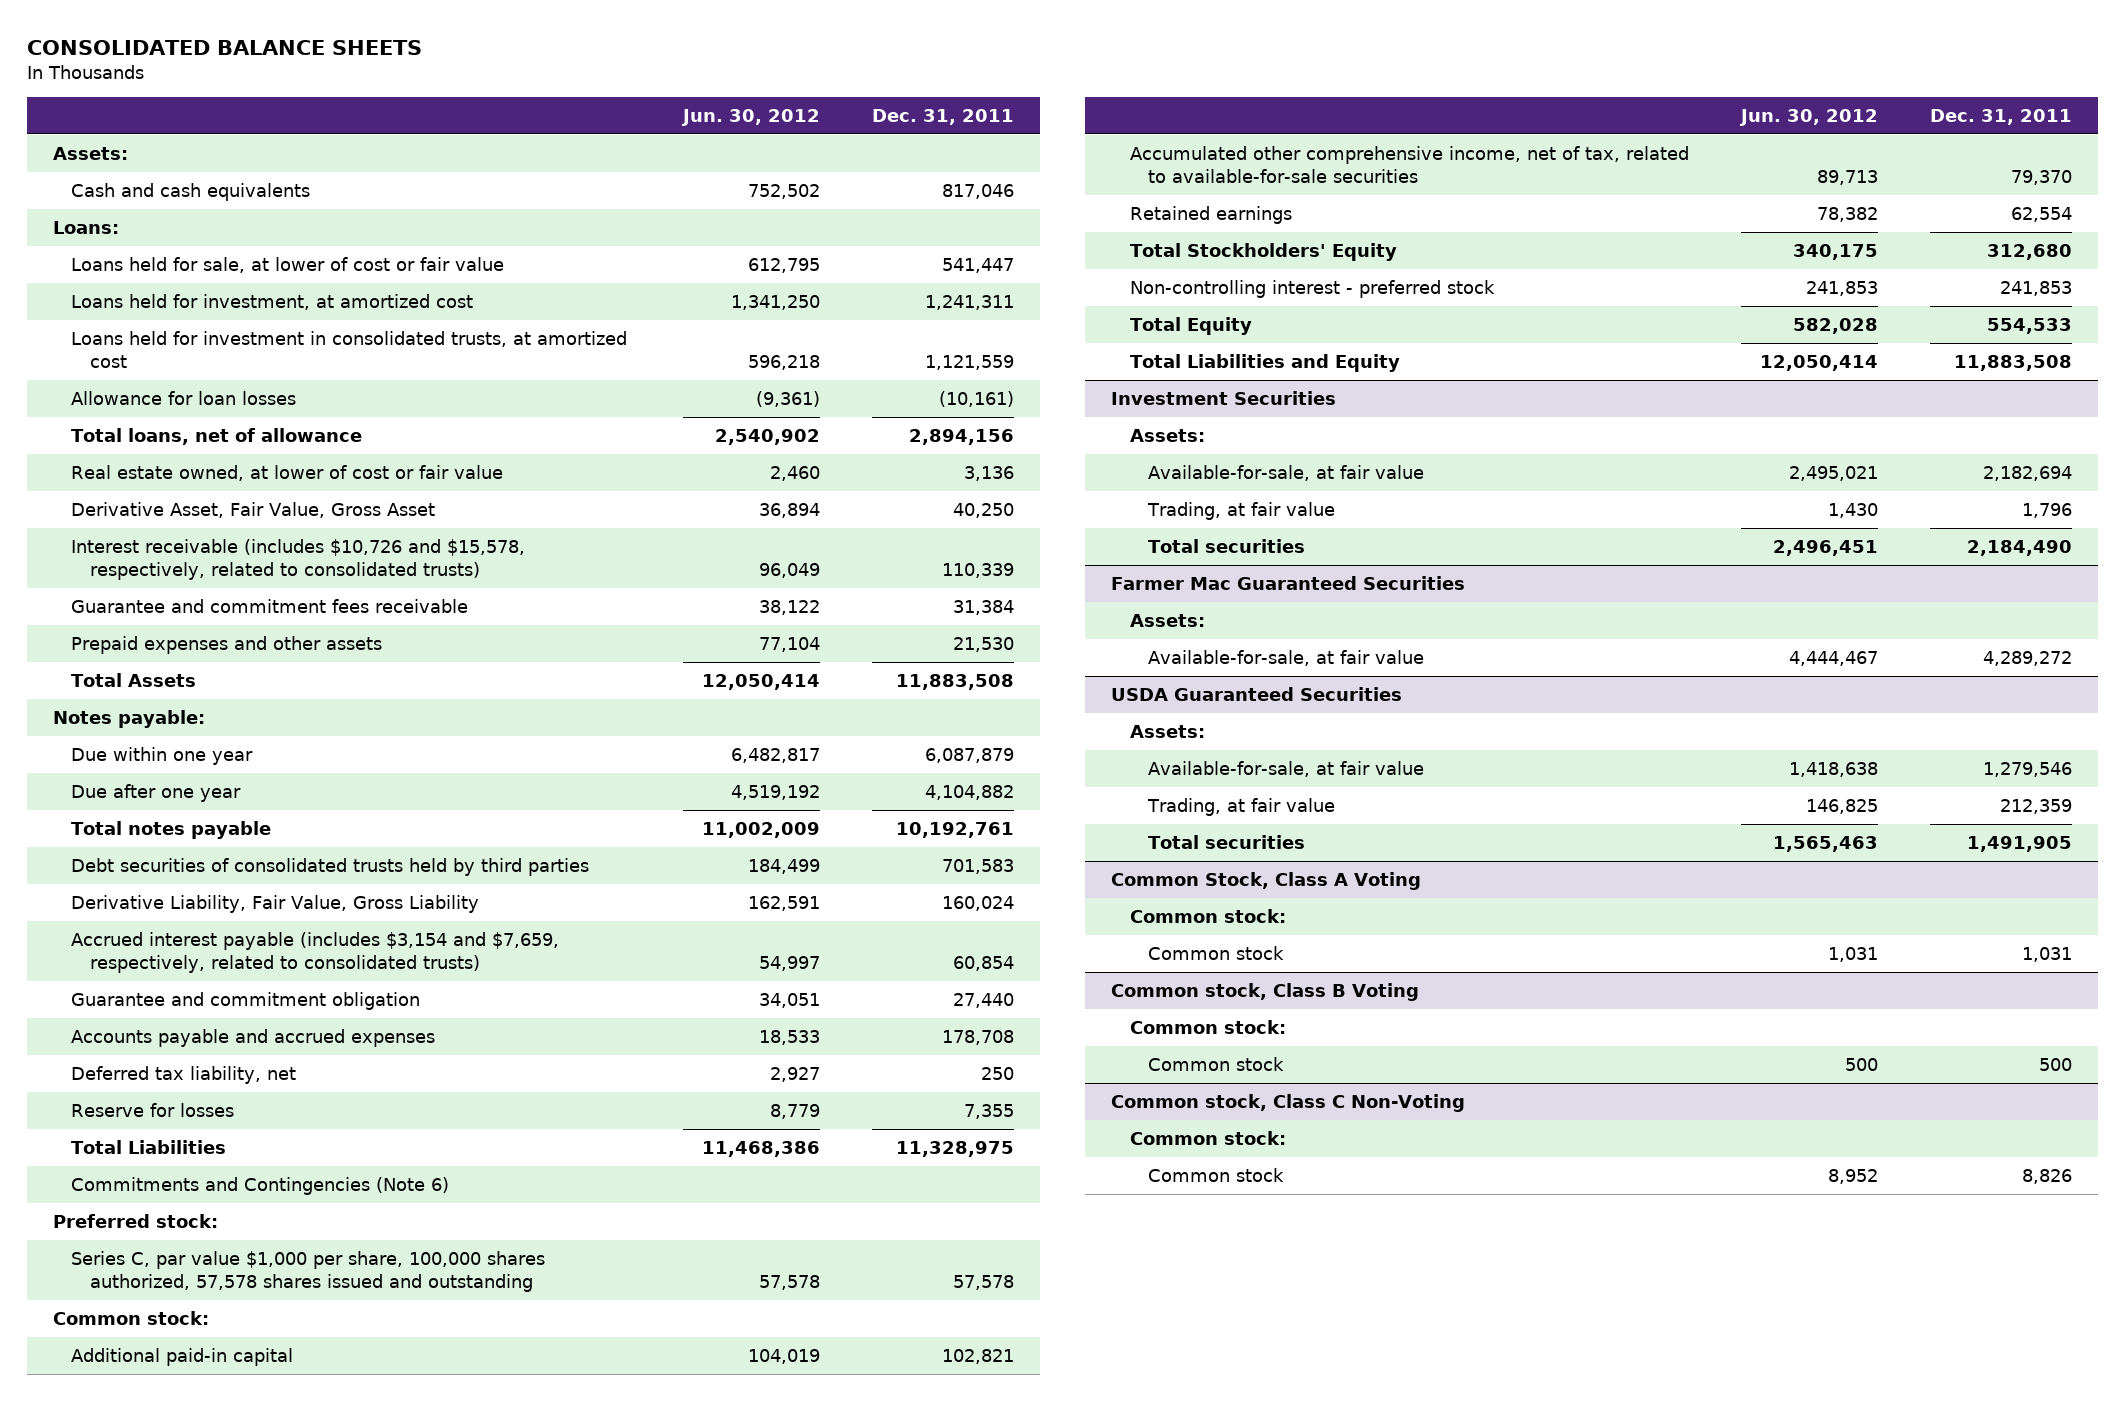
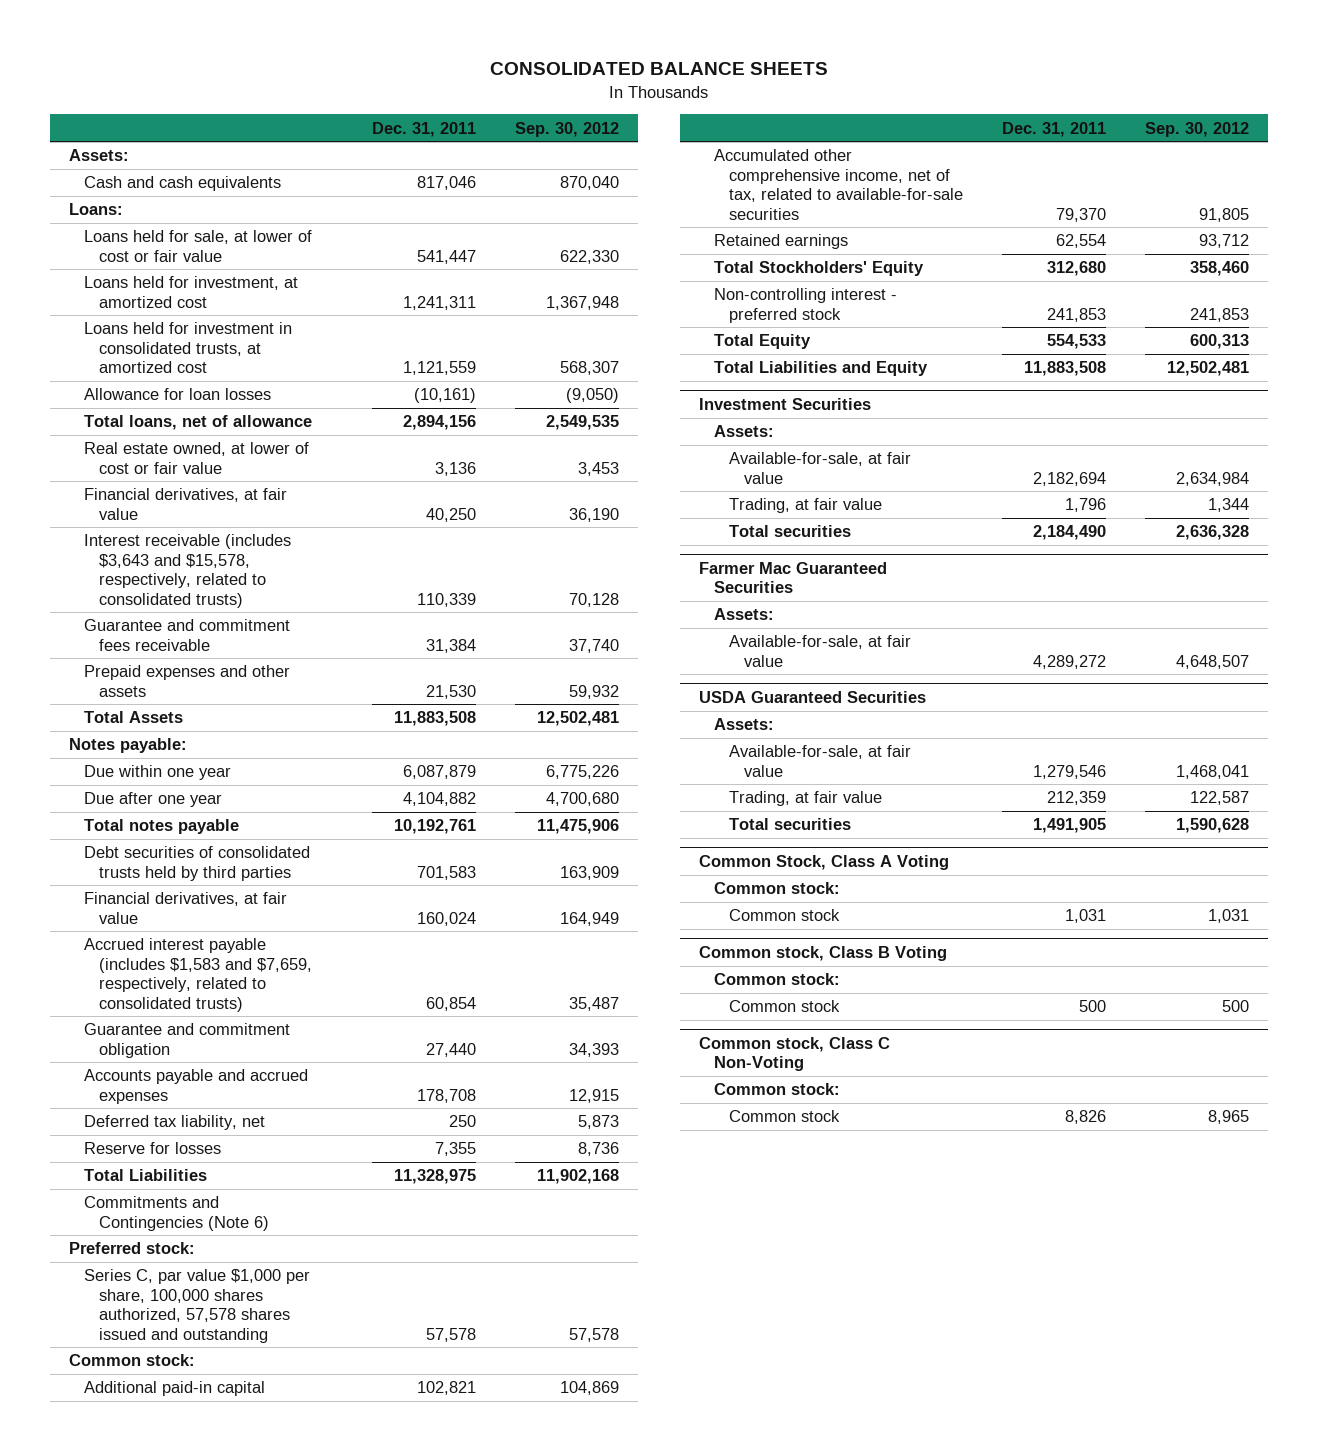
- | Jun. 30, 2012 | Dec. 31, 2011
+ | Dec. 31, 2011 | Sep. 30, 2012
- Derivative Asset, Fair Value, Gross Asset | 36,894 | 40,250
- Interest receivable (includes $10,726 and $15,578, respectively, related to consolidated trusts) | 96,049 | 110,339
+ Financial derivatives, at fair value | 40,250 | 36,190
+ Interest receivable (includes $3,643 and $15,578, respectively, related to consolidated trusts) | 110,339 | 70,128
- Derivative Liability, Fair Value, Gross Liability | 162,591 | 160,024
- Accrued interest payable (includes $3,154 and $7,659, respectively, related to consolidated trusts) | 54,997 | 60,854
+ Financial derivatives, at fair value | 160,024 | 164,949
+ Accrued interest payable (includes $1,583 and $7,659, respectively, related to consolidated trusts) | 60,854 | 35,487

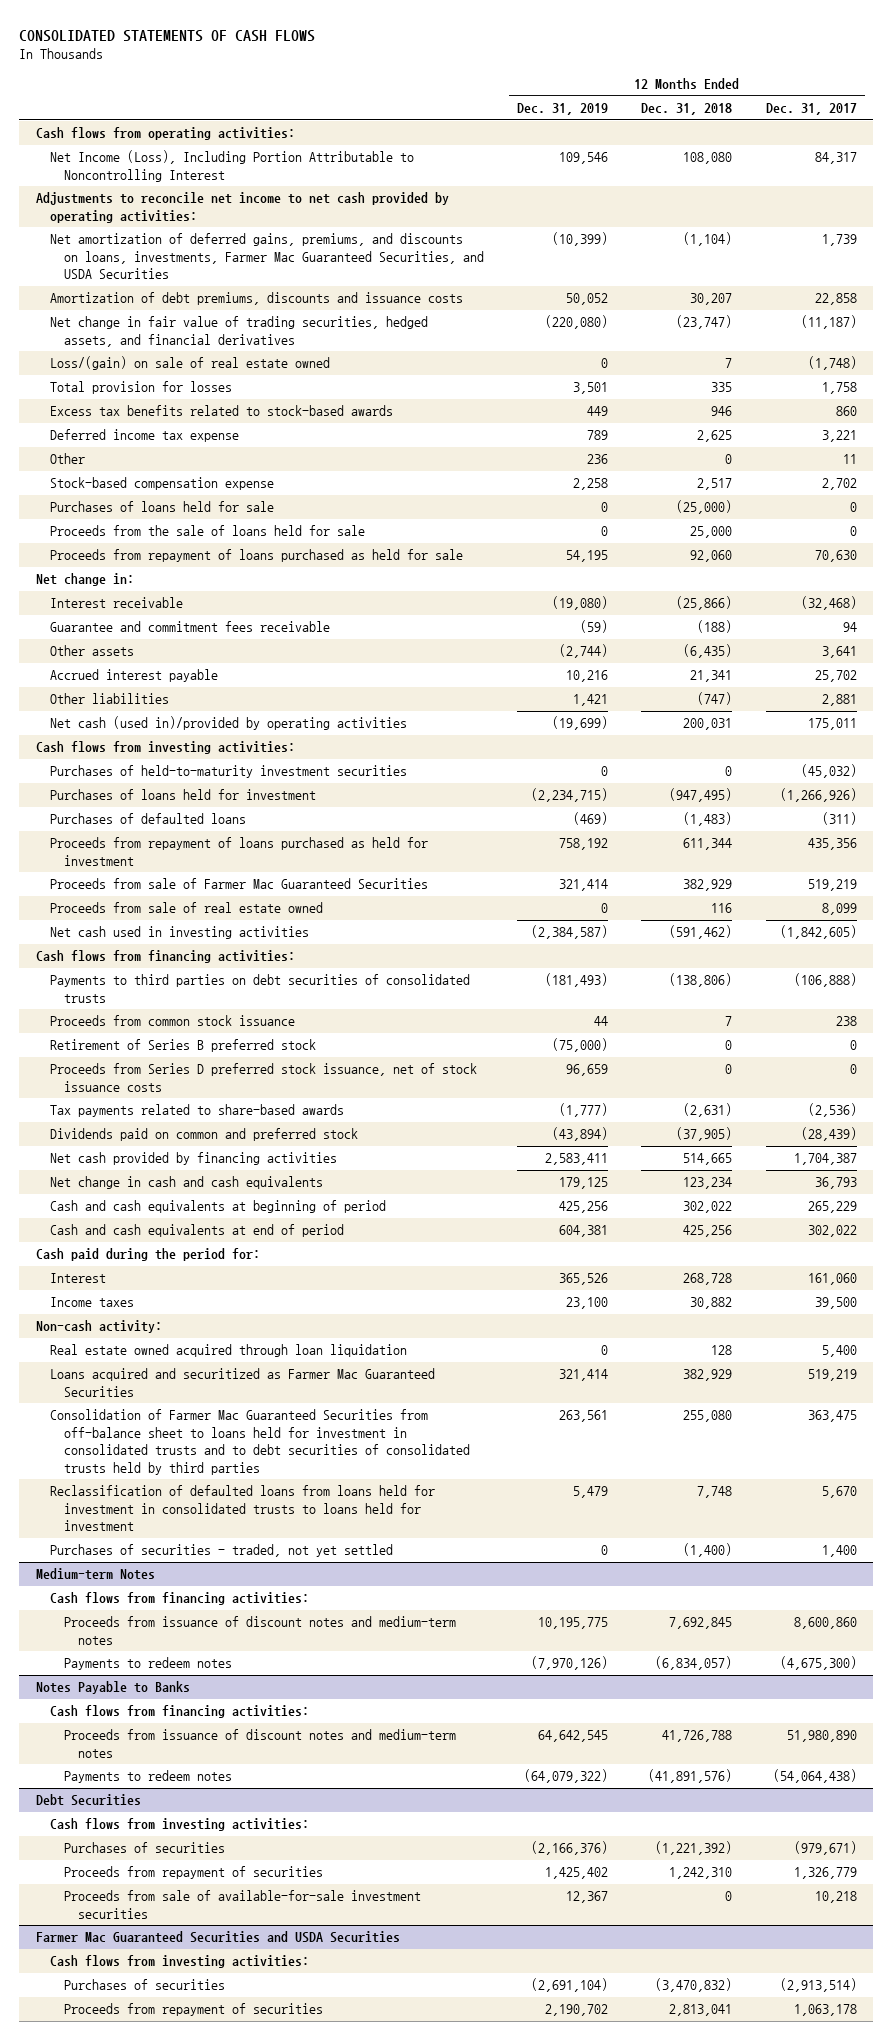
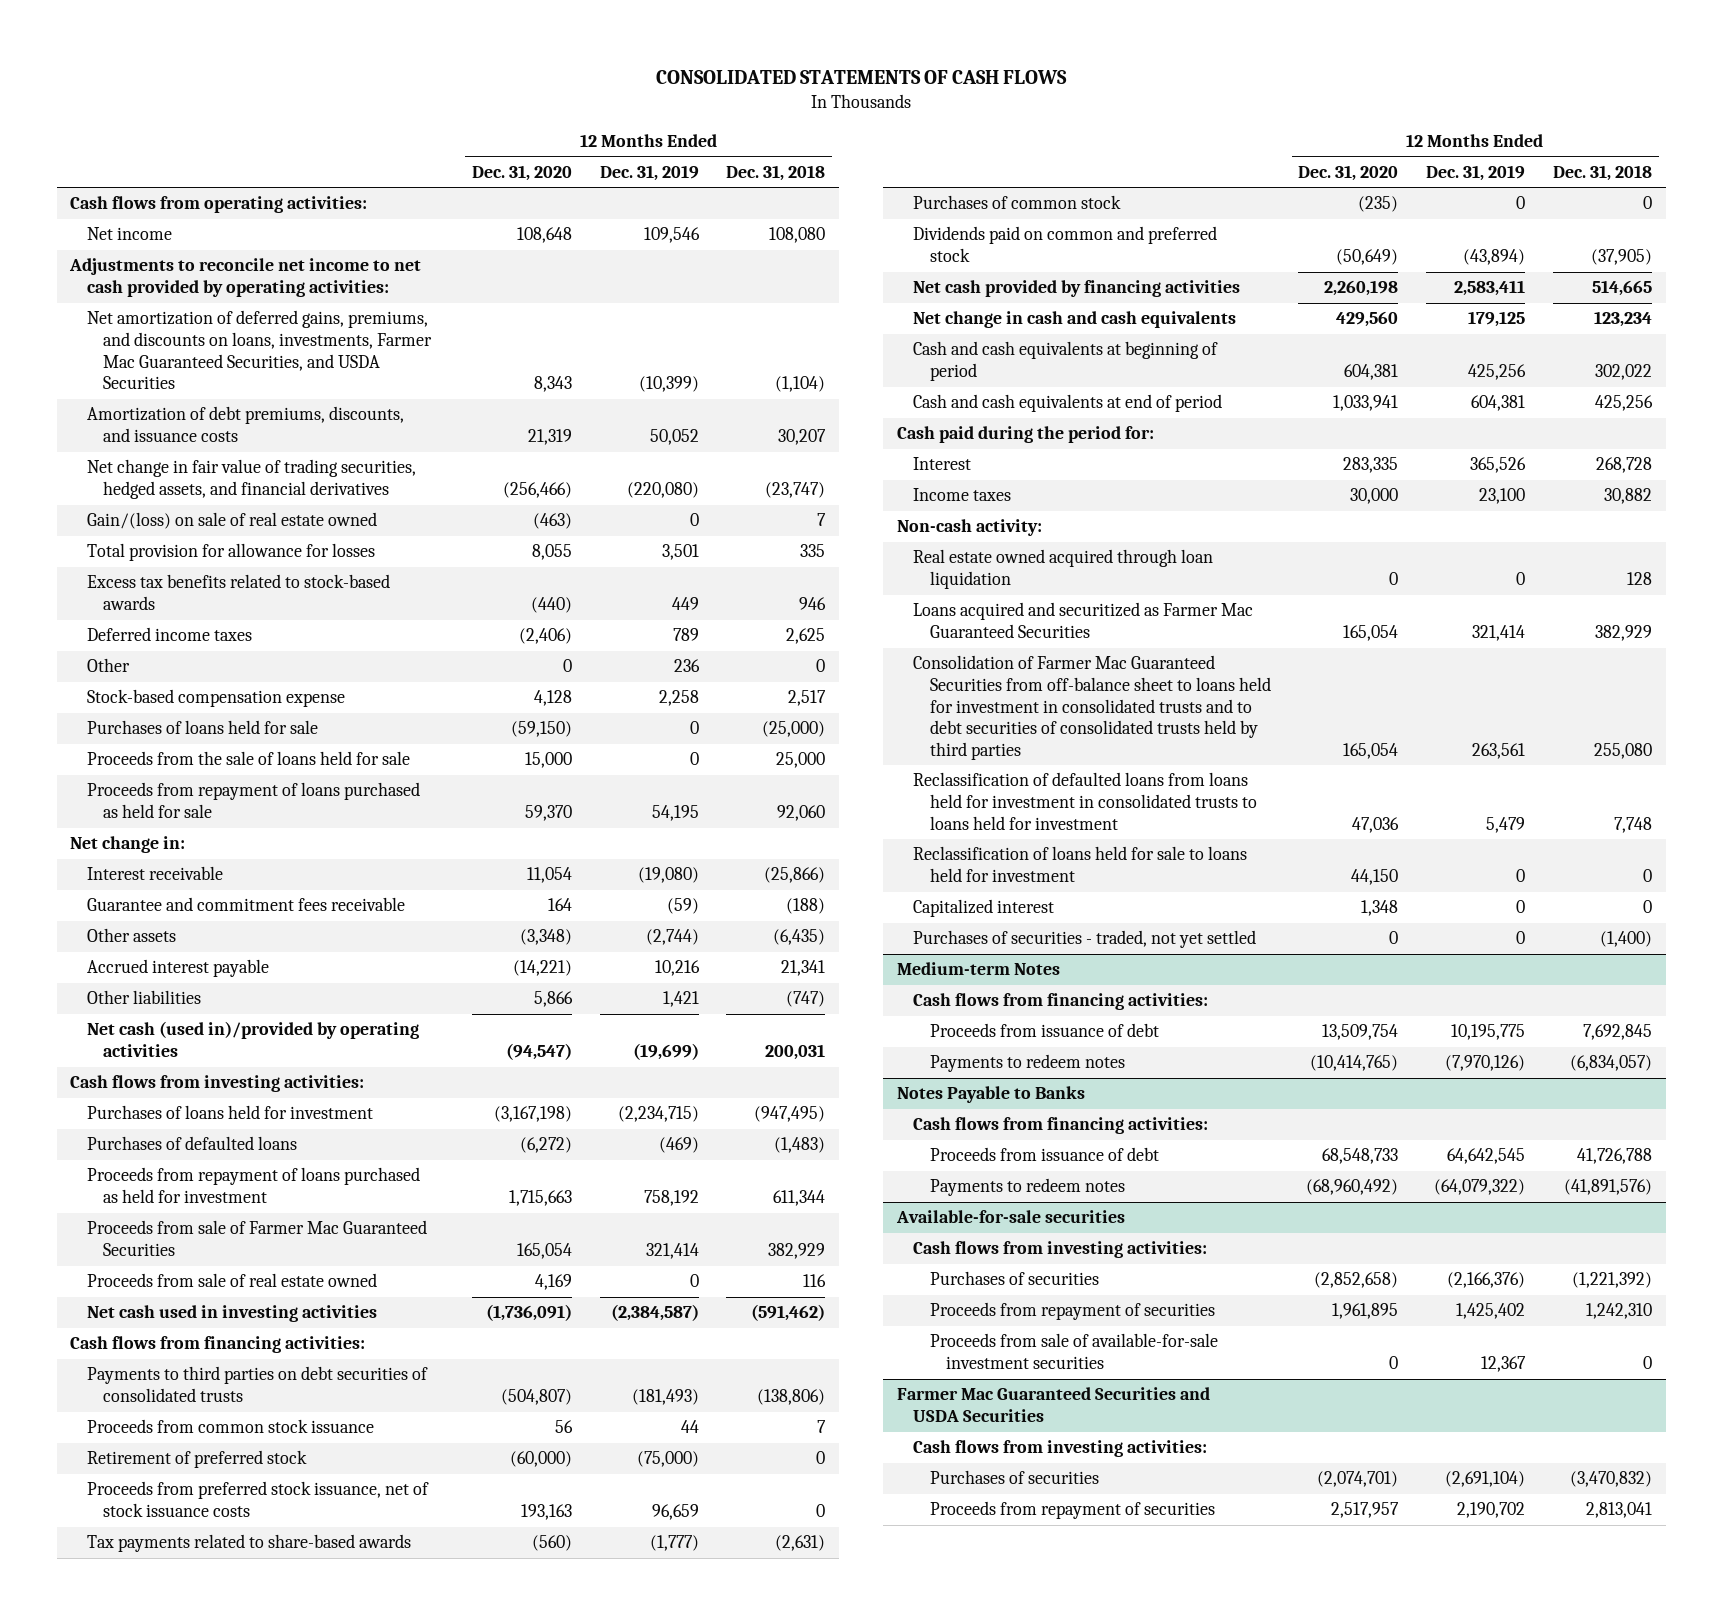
- | 12 Months Ended Dec. 31, 2019 | 12 Months Ended Dec. 31, 2018 | 12 Months Ended Dec. 31, 2017
+ | 12 Months Ended Dec. 31, 2020 | 12 Months Ended Dec. 31, 2019 | 12 Months Ended Dec. 31, 2018
- Net Income (Loss), Including Portion Attributable to Noncontrolling Interest | 109,546 | 108,080 | 84,317
+ Net income | 108,648 | 109,546 | 108,080
- Amortization of debt premiums, discounts and issuance costs | 50,052 | 30,207 | 22,858
+ Amortization of debt premiums, discounts, and issuance costs | 21,319 | 50,052 | 30,207
- Loss/(gain) on sale of real estate owned | 0 | 7 | (1,748)
- Total provision for losses | 3,501 | 335 | 1,758
+ Gain/(loss) on sale of real estate owned | (463) | 0 | 7
+ Total provision for allowance for losses | 8,055 | 3,501 | 335
- Deferred income tax expense | 789 | 2,625 | 3,221
+ Deferred income taxes | (2,406) | 789 | 2,625
- Purchases of held-to-maturity investment securities | 0 | 0 | (45,032)
- Retirement of Series B preferred stock | (75,000) | 0 | 0
- Proceeds from Series D preferred stock issuance, net of stock issuance costs | 96,659 | 0 | 0
+ Retirement of preferred stock | (60,000) | (75,000) | 0
+ Proceeds from preferred stock issuance, net of stock issuance costs | 193,163 | 96,659 | 0
+ Purchases of common stock | (235) | 0 | 0
+ Reclassification of loans held for sale to loans held for investment | 44,150 | 0 | 0
+ Capitalized interest | 1,348 | 0 | 0
@ Medium-term Notes
- Proceeds from issuance of discount notes and medium-term notes | 10,195,775 | 7,692,845 | 8,600,860
+ Proceeds from issuance of debt | 13,509,754 | 10,195,775 | 7,692,845
@ Notes Payable to Banks
- Proceeds from issuance of discount notes and medium-term notes | 64,642,545 | 41,726,788 | 51,980,890
+ Proceeds from issuance of debt | 68,548,733 | 64,642,545 | 41,726,788
- Debt Securities
+ Available-for-sale securities

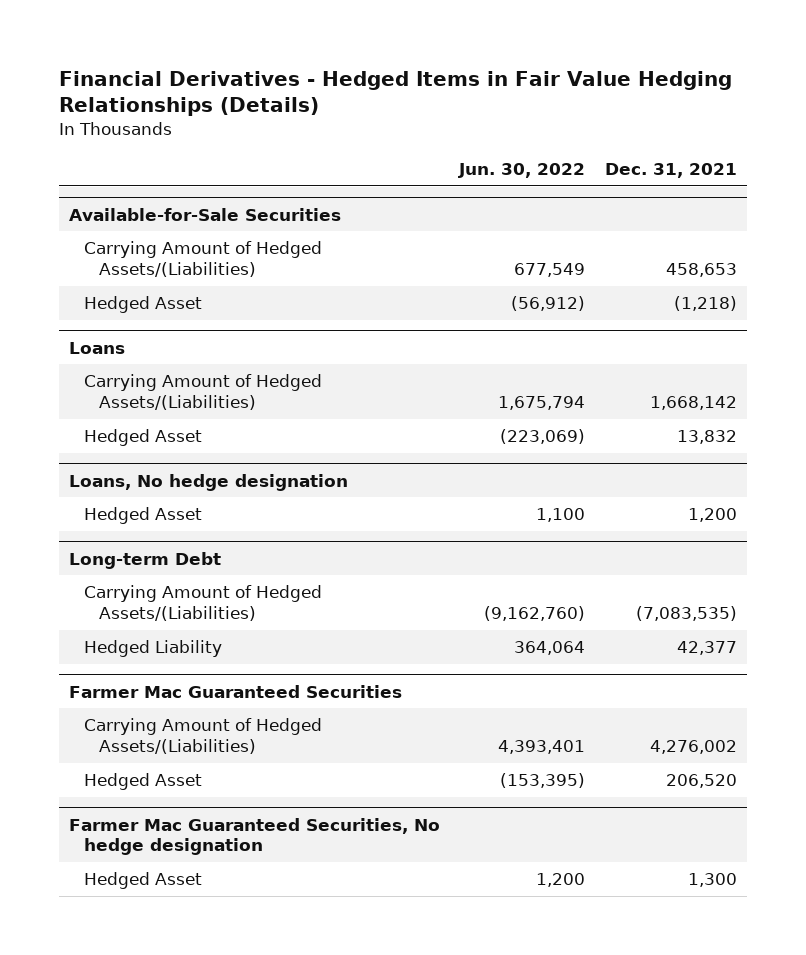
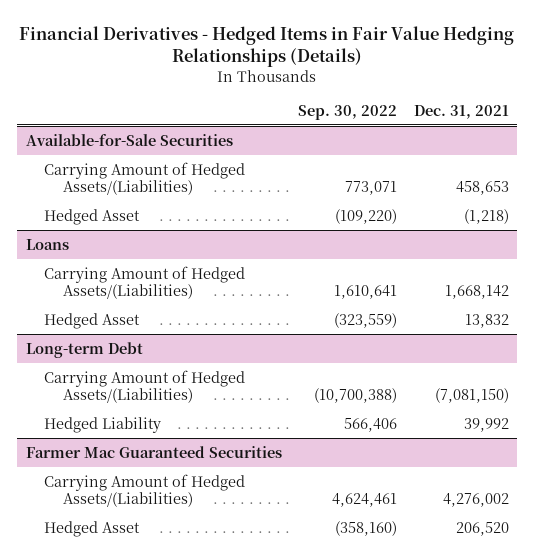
- | Jun. 30, 2022 | Dec. 31, 2021
+ | Sep. 30, 2022 | Dec. 31, 2021
- Loans, No hedge designation
- Hedged Asset | 1,100 | 1,200
@ Long-term Debt
- Carrying Amount of Hedged Assets/(Liabilities) | (9,162,760) | (7,083,535)
- Hedged Liability | 364,064 | 42,377
+ Carrying Amount of Hedged Assets/(Liabilities) | (10,700,388) | (7,081,150)
+ Hedged Liability | 566,406 | 39,992
- Farmer Mac Guaranteed Securities, No hedge designation
- Hedged Asset | 1,200 | 1,300

